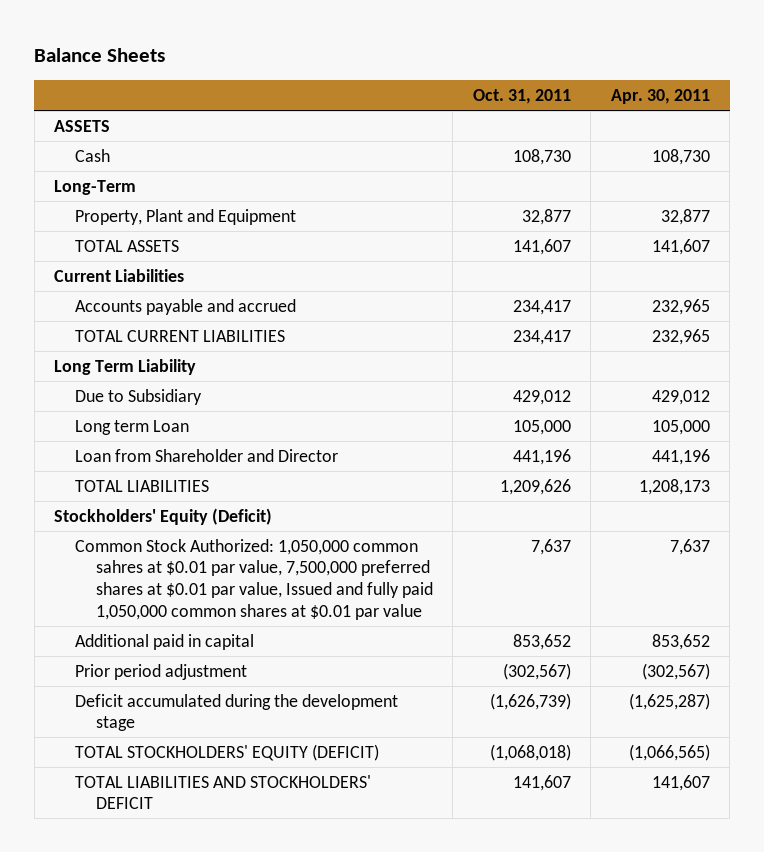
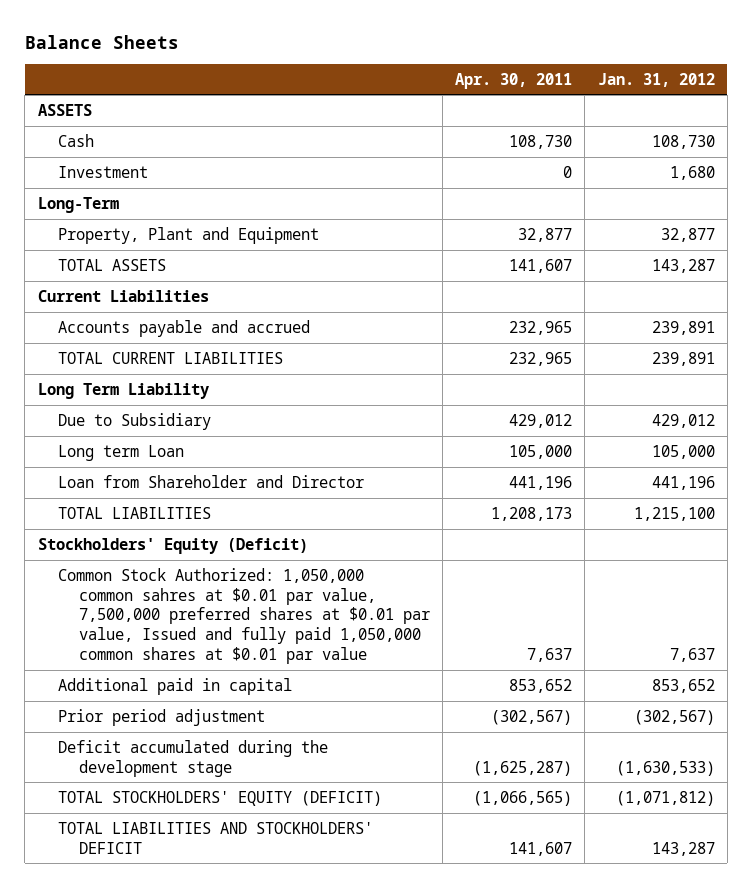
- | Oct. 31, 2011 | Apr. 30, 2011
+ | Apr. 30, 2011 | Jan. 31, 2012
+ Investment | 0 | 1,680

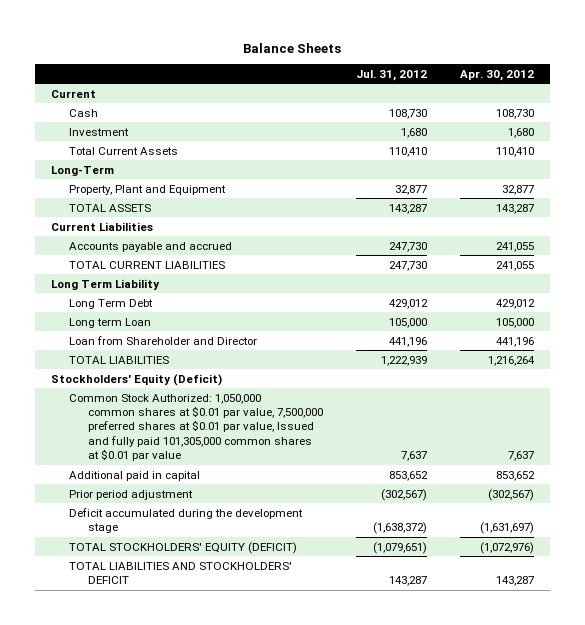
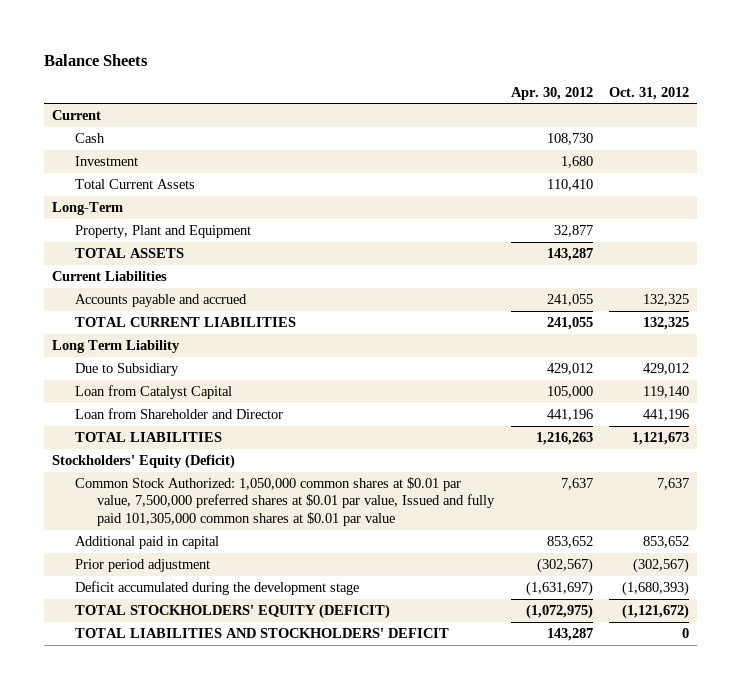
- | Jul. 31, 2012 | Apr. 30, 2012
+ | Apr. 30, 2012 | Oct. 31, 2012
- Long Term Debt | 429,012 | 429,012
- Long term Loan | 105,000 | 105,000
+ Due to Subsidiary | 429,012 | 429,012
+ Loan from Catalyst Capital | 105,000 | 119,140
- TOTAL LIABILITIES | 1,222,939 | 1,216,264
+ TOTAL LIABILITIES | 1,216,263 | 1,121,673
- TOTAL STOCKHOLDERS' EQUITY (DEFICIT) | (1,079,651) | (1,072,976)
+ TOTAL STOCKHOLDERS' EQUITY (DEFICIT) | (1,072,975) | (1,121,672)

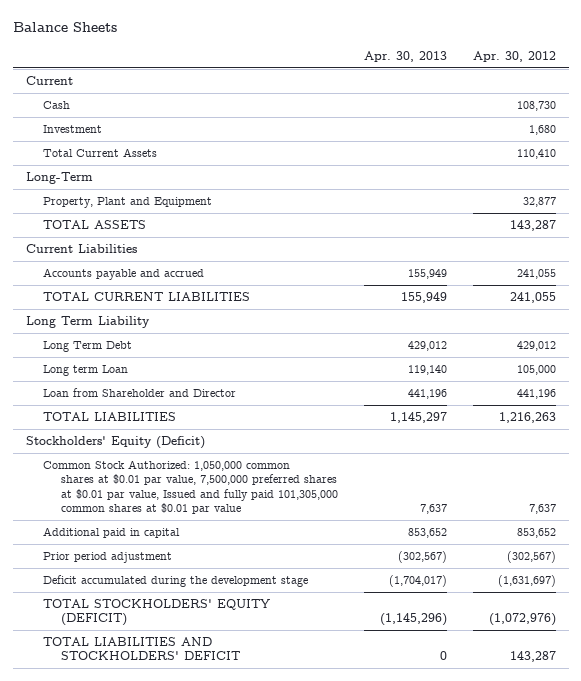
- | Apr. 30, 2012 | Oct. 31, 2012
+ | Apr. 30, 2013 | Apr. 30, 2012
- Due to Subsidiary | 429,012 | 429,012
- Loan from Catalyst Capital | 105,000 | 119,140
+ Long Term Debt | 429,012 | 429,012
+ Long term Loan | 119,140 | 105,000
- TOTAL STOCKHOLDERS' EQUITY (DEFICIT) | (1,072,975) | (1,121,672)
+ TOTAL STOCKHOLDERS' EQUITY (DEFICIT) | (1,145,296) | (1,072,976)

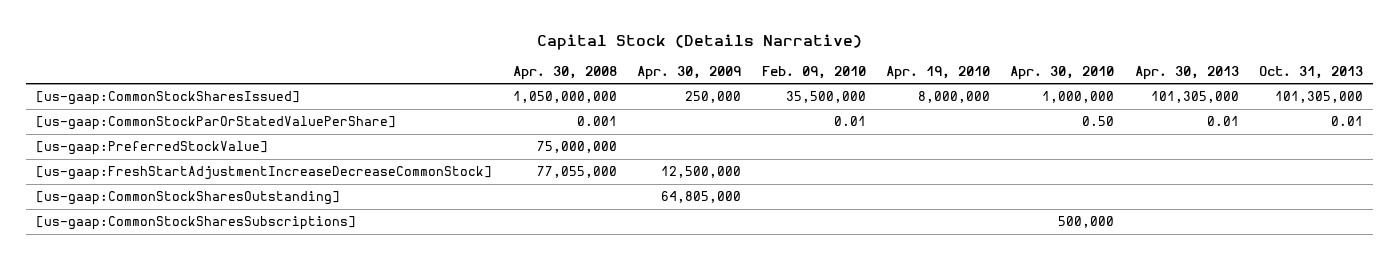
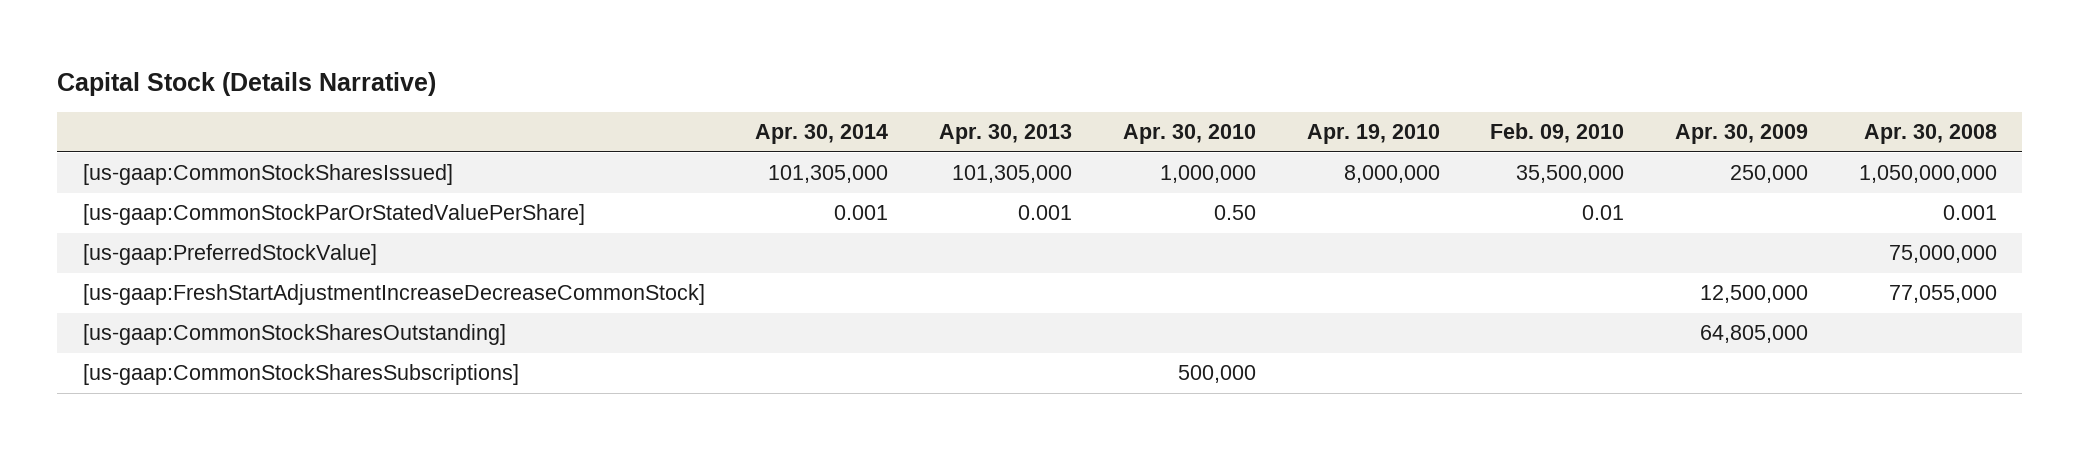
- | Apr. 30, 2008 | Apr. 30, 2009 | Feb. 09, 2010 | Apr. 19, 2010 | Apr. 30, 2010 | Apr. 30, 2013 | Oct. 31, 2013
+ | Apr. 30, 2014 | Apr. 30, 2013 | Apr. 30, 2010 | Apr. 19, 2010 | Feb. 09, 2010 | Apr. 30, 2009 | Apr. 30, 2008
- [us-gaap:CommonStockParOrStatedValuePerShare] | 0.001 | | 0.01 | | 0.50 | 0.01 | 0.01
+ [us-gaap:CommonStockParOrStatedValuePerShare] | 0.001 | 0.001 | 0.50 | | 0.01 | | 0.001

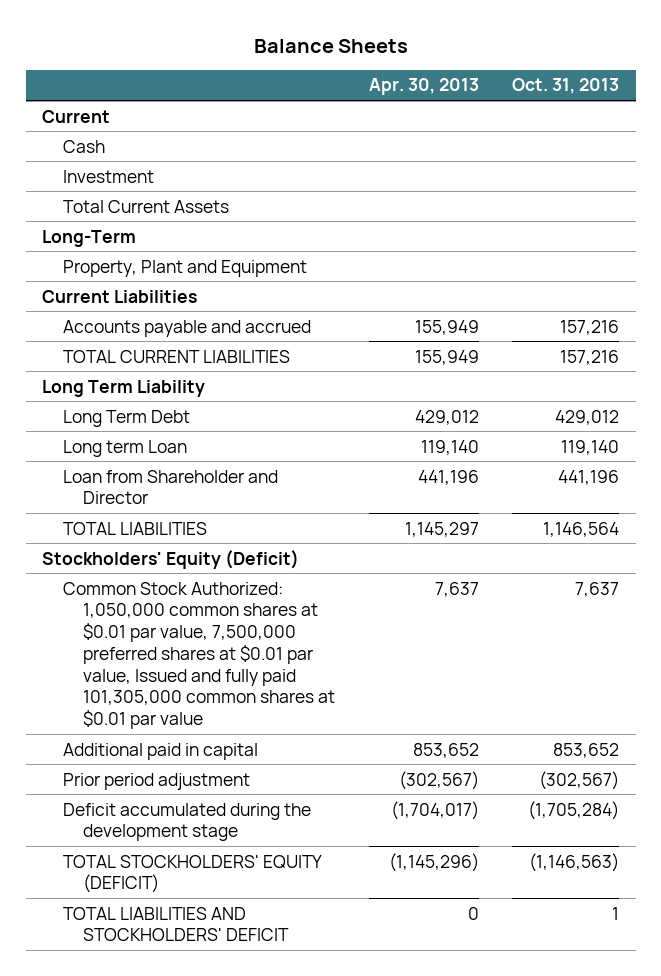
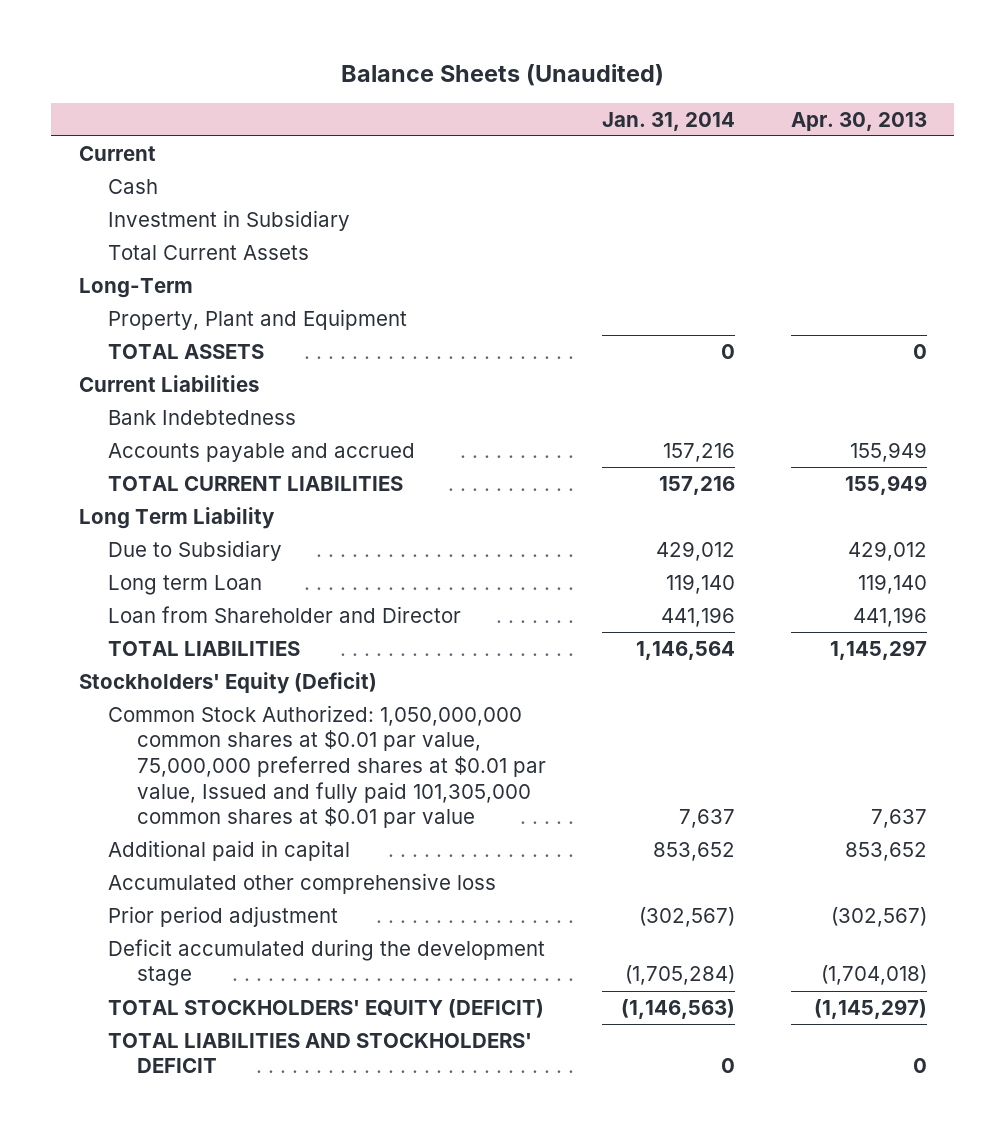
- Balance Sheets
+ Balance Sheets (Unaudited)
- | Apr. 30, 2013 | Oct. 31, 2013
+ | Jan. 31, 2014 | Apr. 30, 2013
- Investment
+ Investment in Subsidiary
+ TOTAL ASSETS | 0 | 0
+ Bank Indebtedness
- Long Term Debt | 429,012 | 429,012
+ Due to Subsidiary | 429,012 | 429,012
- Common Stock Authorized: 1,050,000 common shares at $0.01 par value, 7,500,000 preferred shares at $0.01 par value, Issued and fully paid 101,305,000 common shares at $0.01 par value | 7,637 | 7,637
+ Common Stock Authorized: 1,050,000,000 common shares at $0.01 par value, 75,000,000 preferred shares at $0.01 par value, Issued and fully paid 101,305,000 common shares at $0.01 par value | 7,637 | 7,637
+ Accumulated other comprehensive loss
- Deficit accumulated during the development stage | (1,704,017) | (1,705,284)
- TOTAL STOCKHOLDERS' EQUITY (DEFICIT) | (1,145,296) | (1,146,563)
+ Deficit accumulated during the development stage | (1,705,284) | (1,704,018)
+ TOTAL STOCKHOLDERS' EQUITY (DEFICIT) | (1,146,563) | (1,145,297)

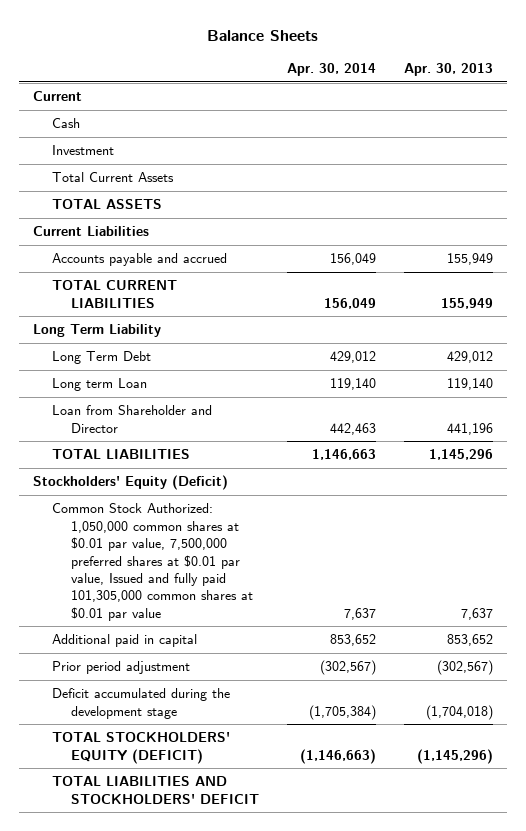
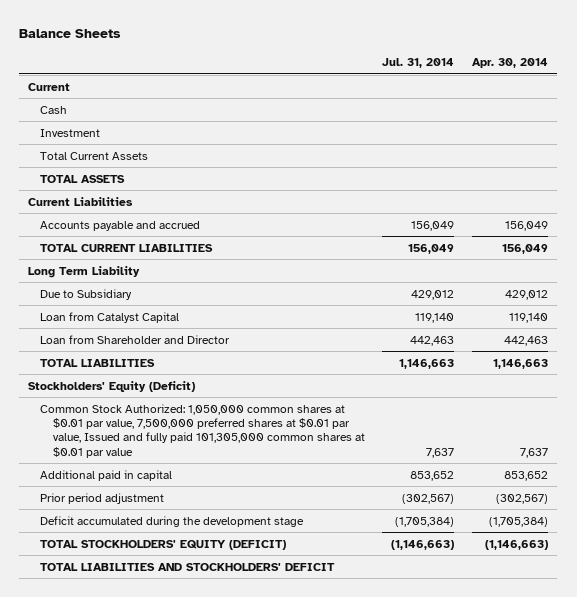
- | Apr. 30, 2014 | Apr. 30, 2013
+ | Jul. 31, 2014 | Apr. 30, 2014
- Long Term Debt | 429,012 | 429,012
- Long term Loan | 119,140 | 119,140
+ Due to Subsidiary | 429,012 | 429,012
+ Loan from Catalyst Capital | 119,140 | 119,140

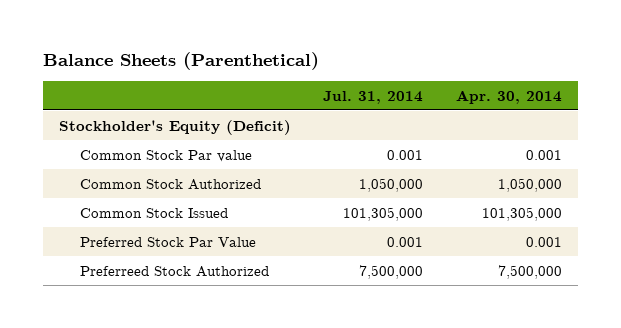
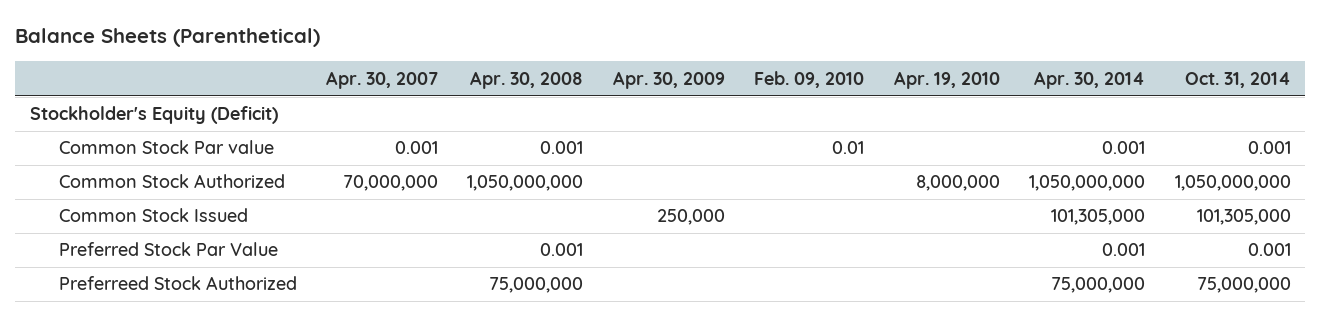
- | Jul. 31, 2014 | Apr. 30, 2014
+ | Apr. 30, 2007 | Apr. 30, 2008 | Apr. 30, 2009 | Feb. 09, 2010 | Apr. 19, 2010 | Apr. 30, 2014 | Oct. 31, 2014
- Common Stock Authorized | 1,050,000 | 1,050,000
+ Common Stock Authorized | 70,000,000 | 1,050,000,000 | | | 8,000,000 | 1,050,000,000 | 1,050,000,000
- Preferreed Stock Authorized | 7,500,000 | 7,500,000
+ Preferreed Stock Authorized | | 75,000,000 | | | | 75,000,000 | 75,000,000

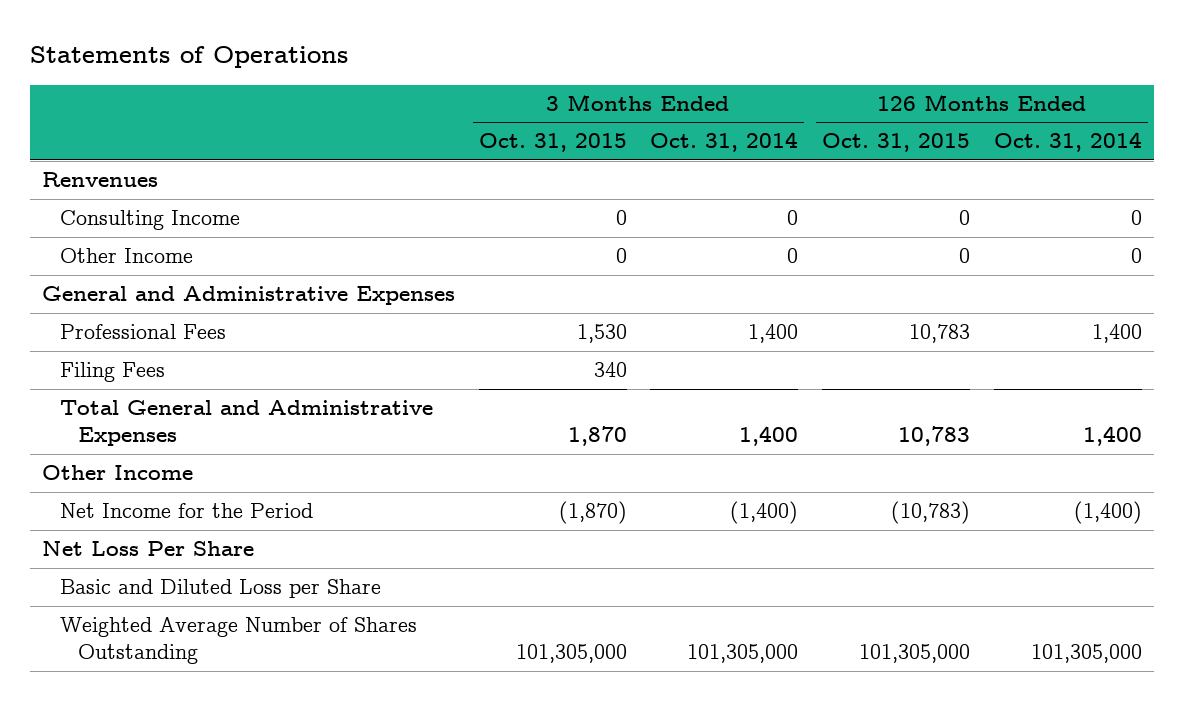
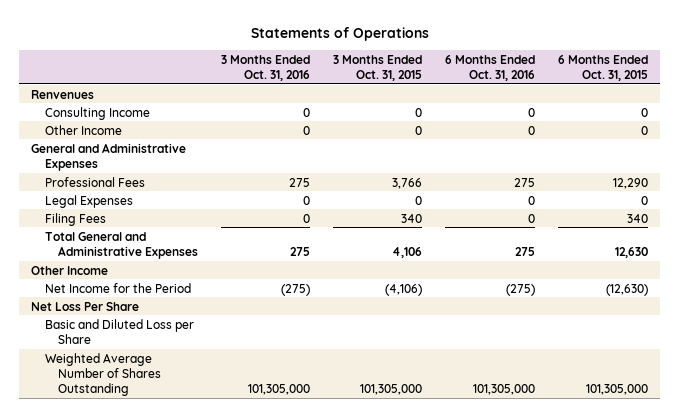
- | 3 Months Ended Oct. 31, 2015 | 3 Months Ended Oct. 31, 2014 | 126 Months Ended Oct. 31, 2015 | 126 Months Ended Oct. 31, 2014
+ | 3 Months Ended Oct. 31, 2016 | 3 Months Ended Oct. 31, 2015 | 6 Months Ended Oct. 31, 2016 | 6 Months Ended Oct. 31, 2015
- Professional Fees | 1,530 | 1,400 | 10,783 | 1,400
+ Professional Fees | 275 | 3,766 | 275 | 12,290
+ Legal Expenses | 0 | 0 | 0 | 0
- Total General and Administrative Expenses | 1,870 | 1,400 | 10,783 | 1,400
+ Total General and Administrative Expenses | 275 | 4,106 | 275 | 12,630
- Net Income for the Period | (1,870) | (1,400) | (10,783) | (1,400)
+ Net Income for the Period | (275) | (4,106) | (275) | (12,630)

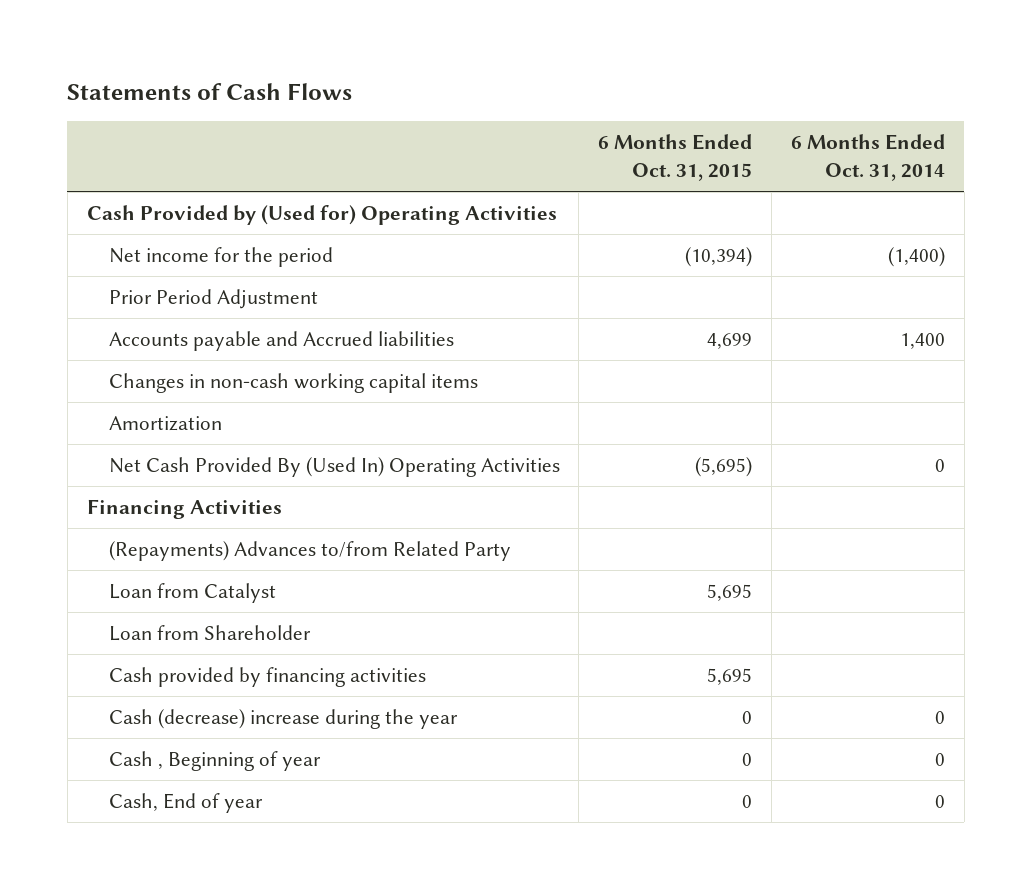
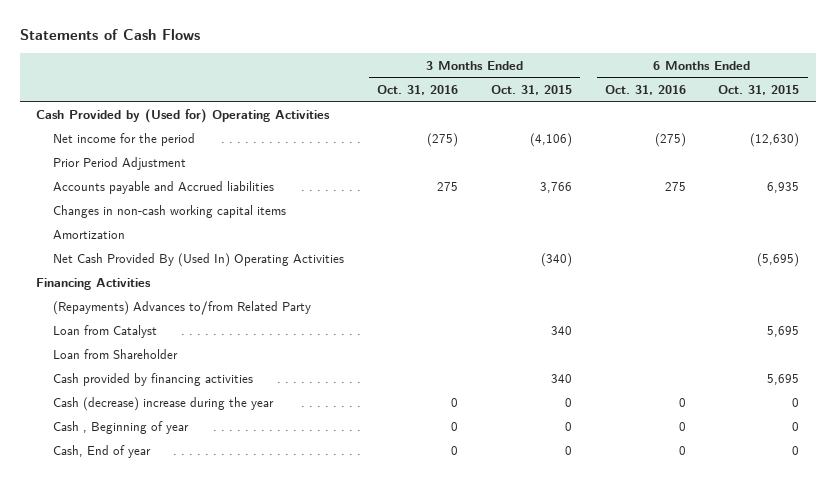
- | 6 Months Ended Oct. 31, 2015 | 6 Months Ended Oct. 31, 2014
+ | 3 Months Ended Oct. 31, 2016 | 3 Months Ended Oct. 31, 2015 | 6 Months Ended Oct. 31, 2016 | 6 Months Ended Oct. 31, 2015
- Net income for the period | (10,394) | (1,400)
+ Net income for the period | (275) | (4,106) | (275) | (12,630)
- Accounts payable and Accrued liabilities | 4,699 | 1,400
+ Accounts payable and Accrued liabilities | 275 | 3,766 | 275 | 6,935

